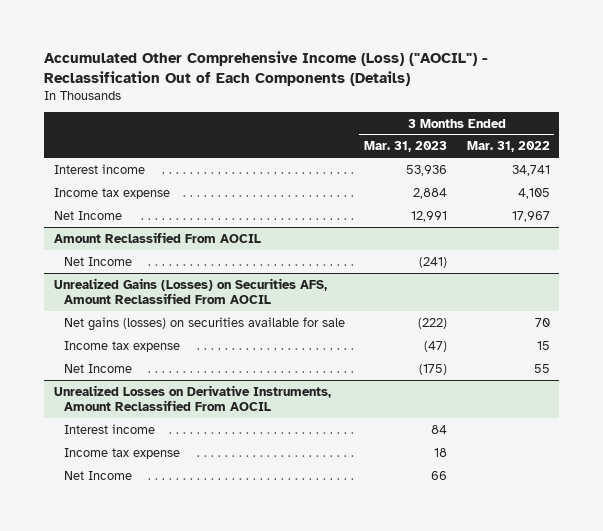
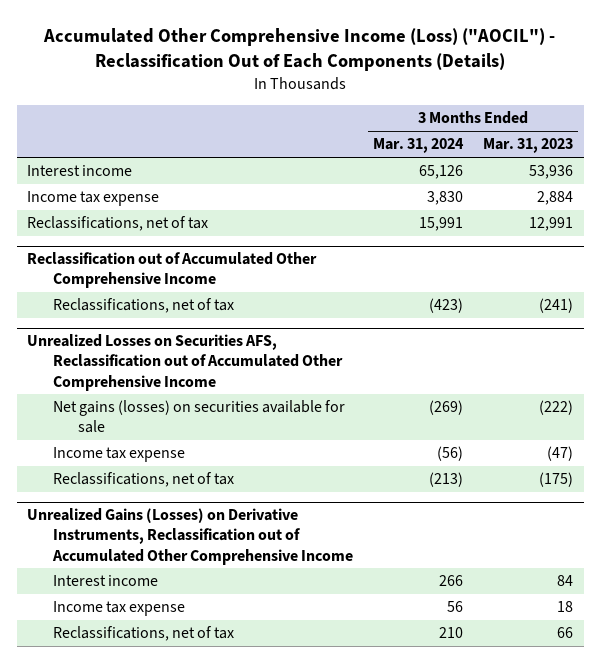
- | 3 Months Ended Mar. 31, 2023 | 3 Months Ended Mar. 31, 2022
+ | 3 Months Ended Mar. 31, 2024 | 3 Months Ended Mar. 31, 2023
- Net Income | 12,991 | 17,967
- Amount Reclassified From AOCIL
- Net Income | (241) |
- Unrealized Gains (Losses) on Securities AFS, Amount Reclassified From AOCIL
+ Reclassifications, net of tax | 15,991 | 12,991
+ Reclassification out of Accumulated Other Comprehensive Income
+ Reclassifications, net of tax | (423) | (241)
+ Unrealized Losses on Securities AFS, Reclassification out of Accumulated Other Comprehensive Income
- Net Income | (175) | 55
- Unrealized Losses on Derivative Instruments, Amount Reclassified From AOCIL
+ Reclassifications, net of tax | (213) | (175)
+ Unrealized Gains (Losses) on Derivative Instruments, Reclassification out of Accumulated Other Comprehensive Income
- Net Income | 66 |
+ Reclassifications, net of tax | 210 | 66

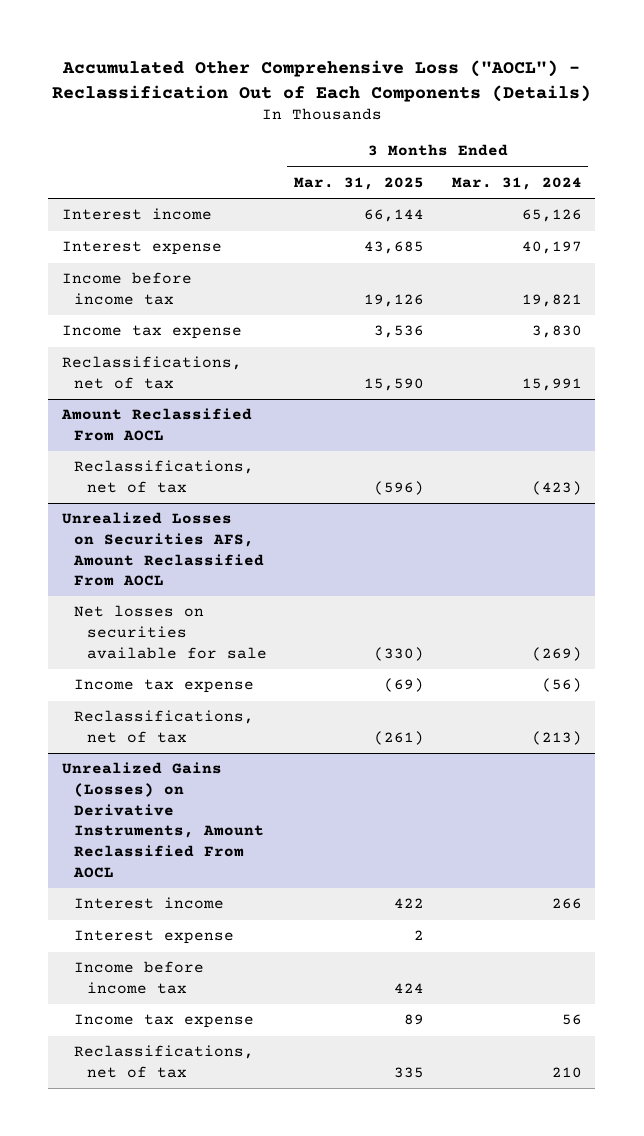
- Accumulated Other Comprehensive Income (Loss) ("AOCIL") - Reclassification Out of Each Components (Details)
+ Accumulated Other Comprehensive Loss ("AOCL") - Reclassification Out of Each Components (Details)
- | 3 Months Ended Mar. 31, 2024 | 3 Months Ended Mar. 31, 2023
+ | 3 Months Ended Mar. 31, 2025 | 3 Months Ended Mar. 31, 2024
+ Interest expense | 43,685 | 40,197
+ Income before income tax | 19,126 | 19,821
- Reclassification out of Accumulated Other Comprehensive Income
+ Amount Reclassified From AOCL
- Unrealized Losses on Securities AFS, Reclassification out of Accumulated Other Comprehensive Income
- Net gains (losses) on securities available for sale | (269) | (222)
+ Unrealized Losses on Securities AFS, Amount Reclassified From AOCL
+ Net losses on securities available for sale | (330) | (269)
- Unrealized Gains (Losses) on Derivative Instruments, Reclassification out of Accumulated Other Comprehensive Income
+ Unrealized Gains (Losses) on Derivative Instruments, Amount Reclassified From AOCL
+ Interest expense | 2 |
+ Income before income tax | 424 |

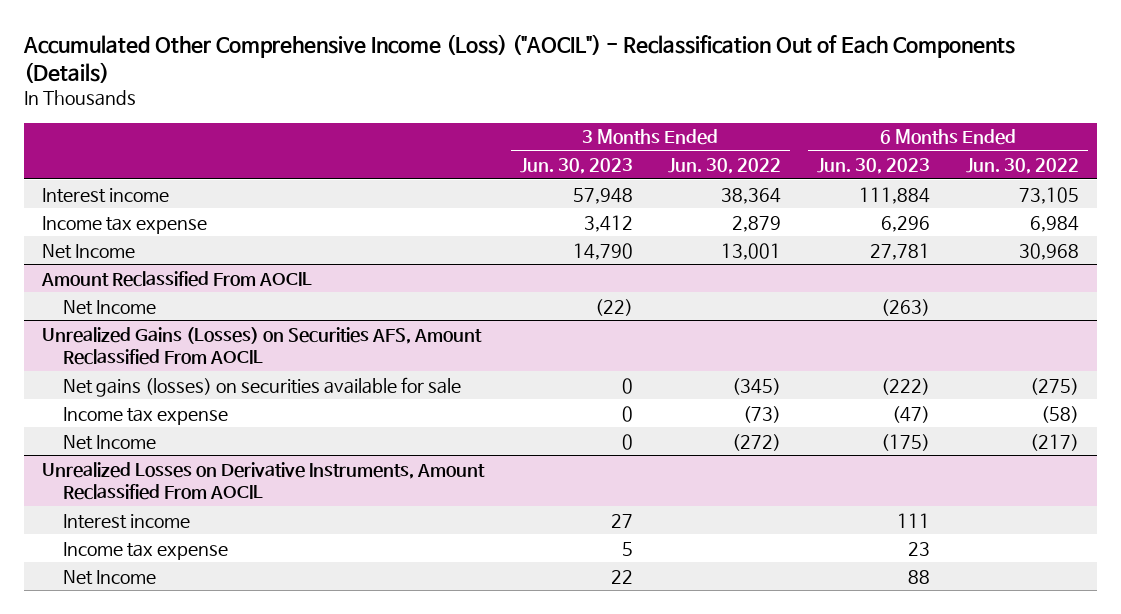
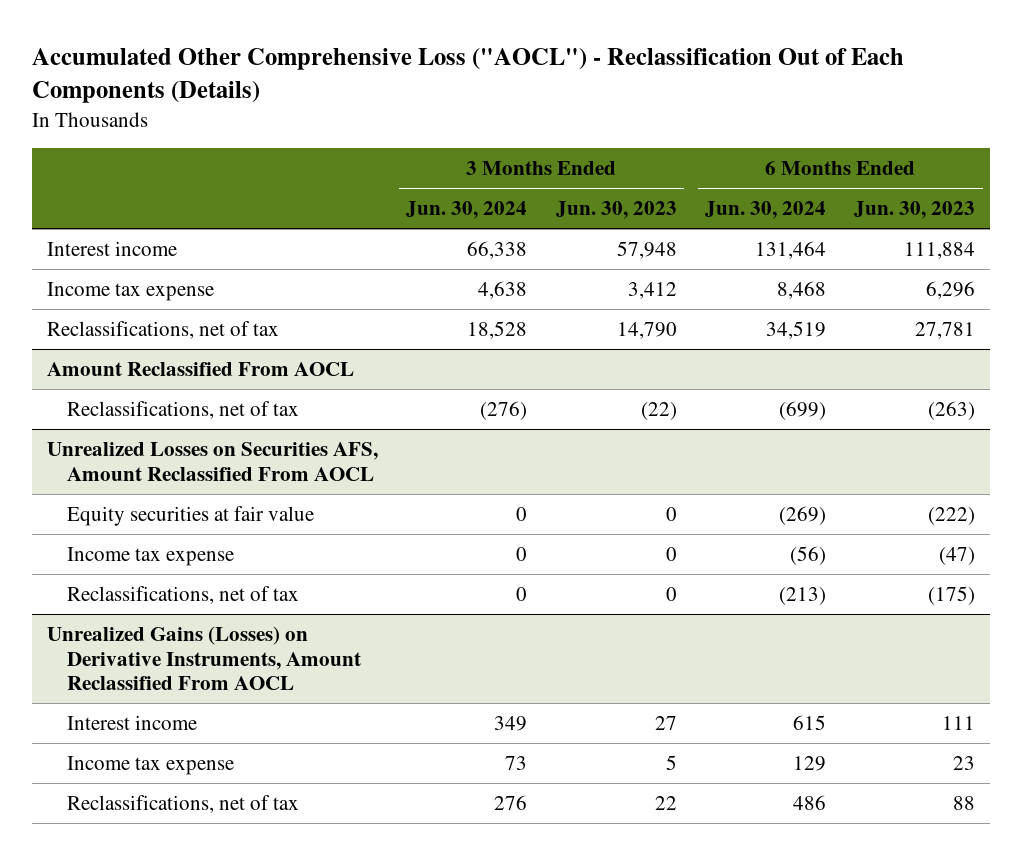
- Accumulated Other Comprehensive Income (Loss) ("AOCIL") - Reclassification Out of Each Components (Details)
+ Accumulated Other Comprehensive Loss ("AOCL") - Reclassification Out of Each Components (Details)
- | 3 Months Ended Jun. 30, 2023 | 3 Months Ended Jun. 30, 2022 | 6 Months Ended Jun. 30, 2023 | 6 Months Ended Jun. 30, 2022
+ | 3 Months Ended Jun. 30, 2024 | 3 Months Ended Jun. 30, 2023 | 6 Months Ended Jun. 30, 2024 | 6 Months Ended Jun. 30, 2023
- Net Income | 14,790 | 13,001 | 27,781 | 30,968
- Amount Reclassified From AOCIL
- Net Income | (22) | | (263) |
- Unrealized Gains (Losses) on Securities AFS, Amount Reclassified From AOCIL
- Net gains (losses) on securities available for sale | 0 | (345) | (222) | (275)
+ Reclassifications, net of tax | 18,528 | 14,790 | 34,519 | 27,781
+ Amount Reclassified From AOCL
+ Reclassifications, net of tax | (276) | (22) | (699) | (263)
+ Unrealized Losses on Securities AFS, Amount Reclassified From AOCL
+ Equity securities at fair value | 0 | 0 | (269) | (222)
- Net Income | 0 | (272) | (175) | (217)
- Unrealized Losses on Derivative Instruments, Amount Reclassified From AOCIL
+ Reclassifications, net of tax | 0 | 0 | (213) | (175)
+ Unrealized Gains (Losses) on Derivative Instruments, Amount Reclassified From AOCL
- Net Income | 22 | | 88 |
+ Reclassifications, net of tax | 276 | 22 | 486 | 88

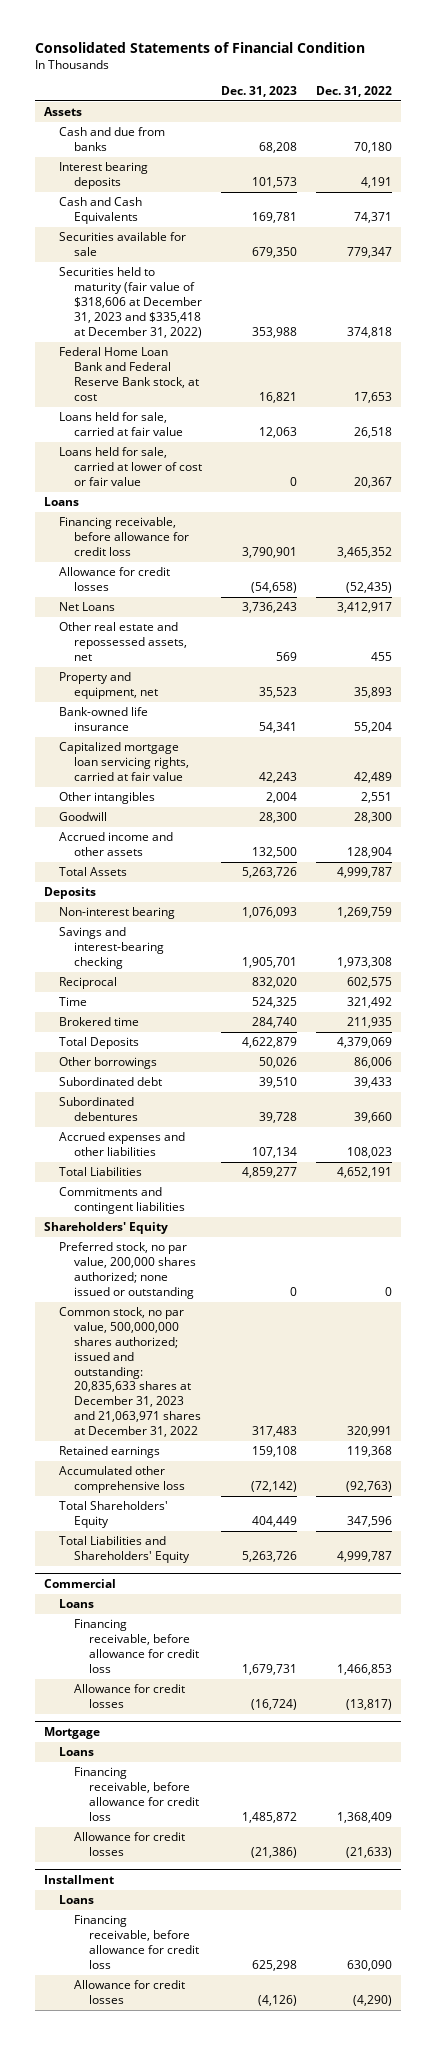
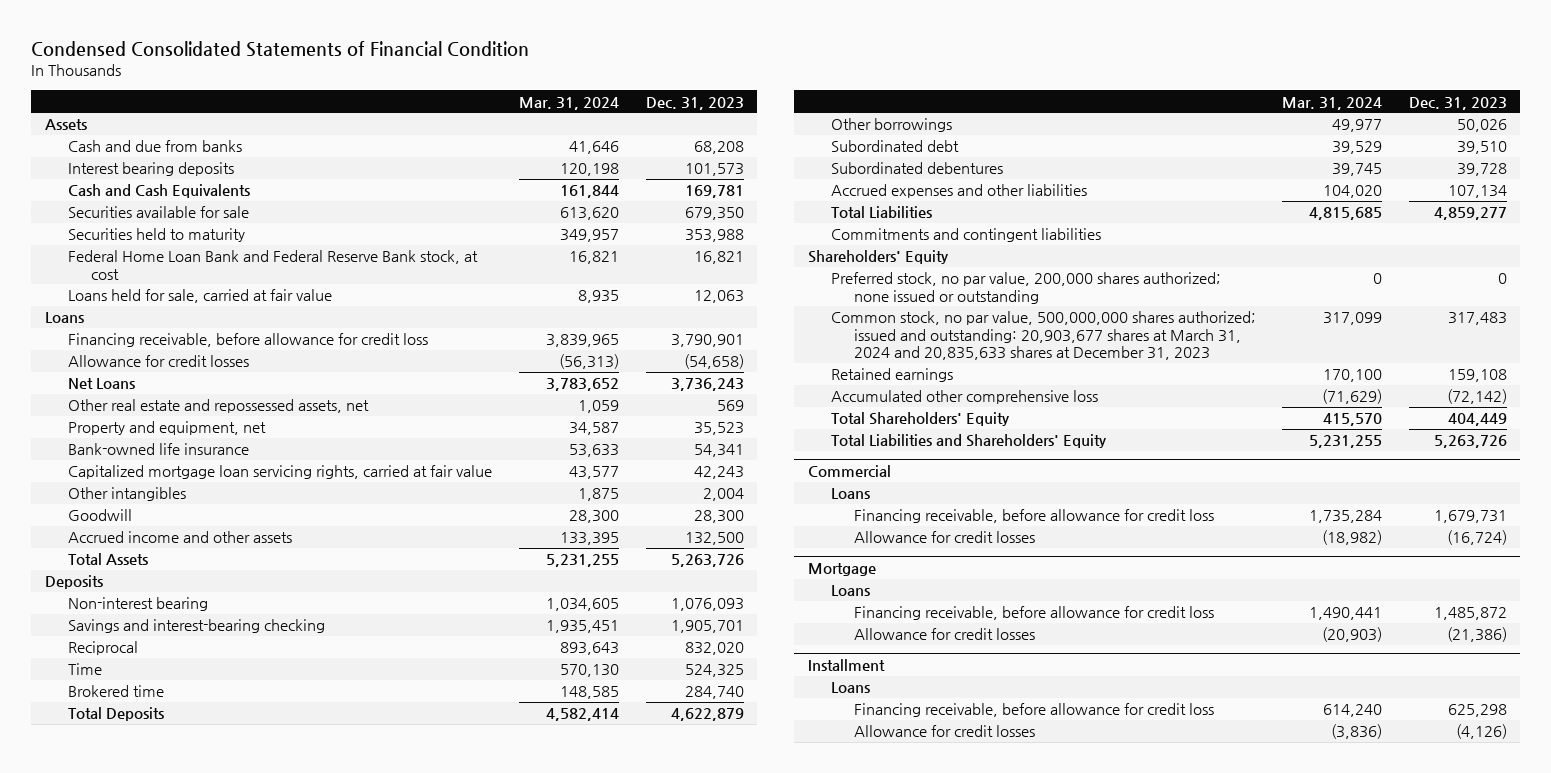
- Consolidated Statements of Financial Condition
+ Condensed Consolidated Statements of Financial Condition
- | Dec. 31, 2023 | Dec. 31, 2022
+ | Mar. 31, 2024 | Dec. 31, 2023
- Securities held to maturity (fair value of $318,606 at December 31, 2023 and $335,418 at December 31, 2022) | 353,988 | 374,818
+ Securities held to maturity | 349,957 | 353,988
- Loans held for sale, carried at lower of cost or fair value | 0 | 20,367
- Common stock, no par value, 500,000,000 shares authorized; issued and outstanding: 20,835,633 shares at December 31, 2023 and 21,063,971 shares at December 31, 2022 | 317,483 | 320,991
+ Common stock, no par value, 500,000,000 shares authorized; issued and outstanding: 20,903,677 shares at March 31, 2024 and 20,835,633 shares at December 31, 2023 | 317,099 | 317,483

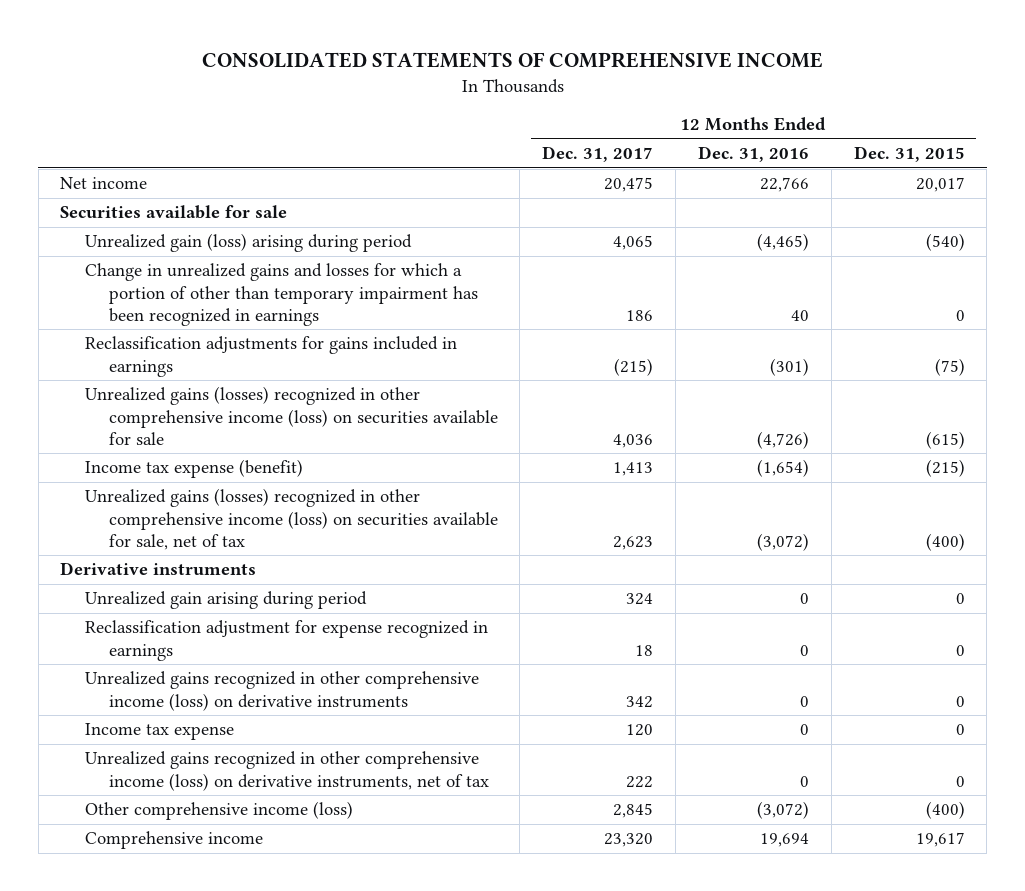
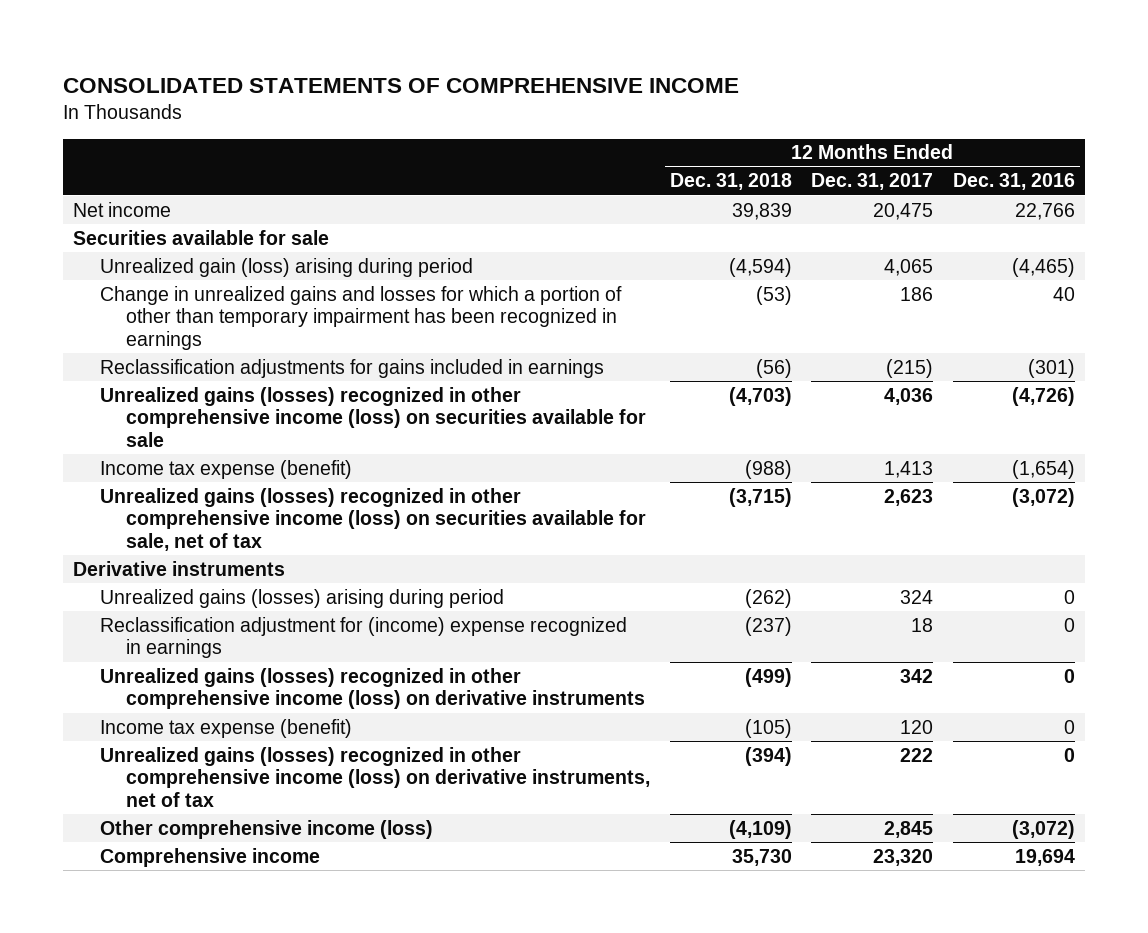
- | 12 Months Ended Dec. 31, 2017 | 12 Months Ended Dec. 31, 2016 | 12 Months Ended Dec. 31, 2015
+ | 12 Months Ended Dec. 31, 2018 | 12 Months Ended Dec. 31, 2017 | 12 Months Ended Dec. 31, 2016
- Unrealized gain arising during period | 324 | 0 | 0
- Reclassification adjustment for expense recognized in earnings | 18 | 0 | 0
- Unrealized gains recognized in other comprehensive income (loss) on derivative instruments | 342 | 0 | 0
- Income tax expense | 120 | 0 | 0
- Unrealized gains recognized in other comprehensive income (loss) on derivative instruments, net of tax | 222 | 0 | 0
+ Unrealized gains (losses) arising during period | (262) | 324 | 0
+ Reclassification adjustment for (income) expense recognized in earnings | (237) | 18 | 0
+ Unrealized gains (losses) recognized in other comprehensive income (loss) on derivative instruments | (499) | 342 | 0
+ Income tax expense (benefit) | (105) | 120 | 0
+ Unrealized gains (losses) recognized in other comprehensive income (loss) on derivative instruments, net of tax | (394) | 222 | 0

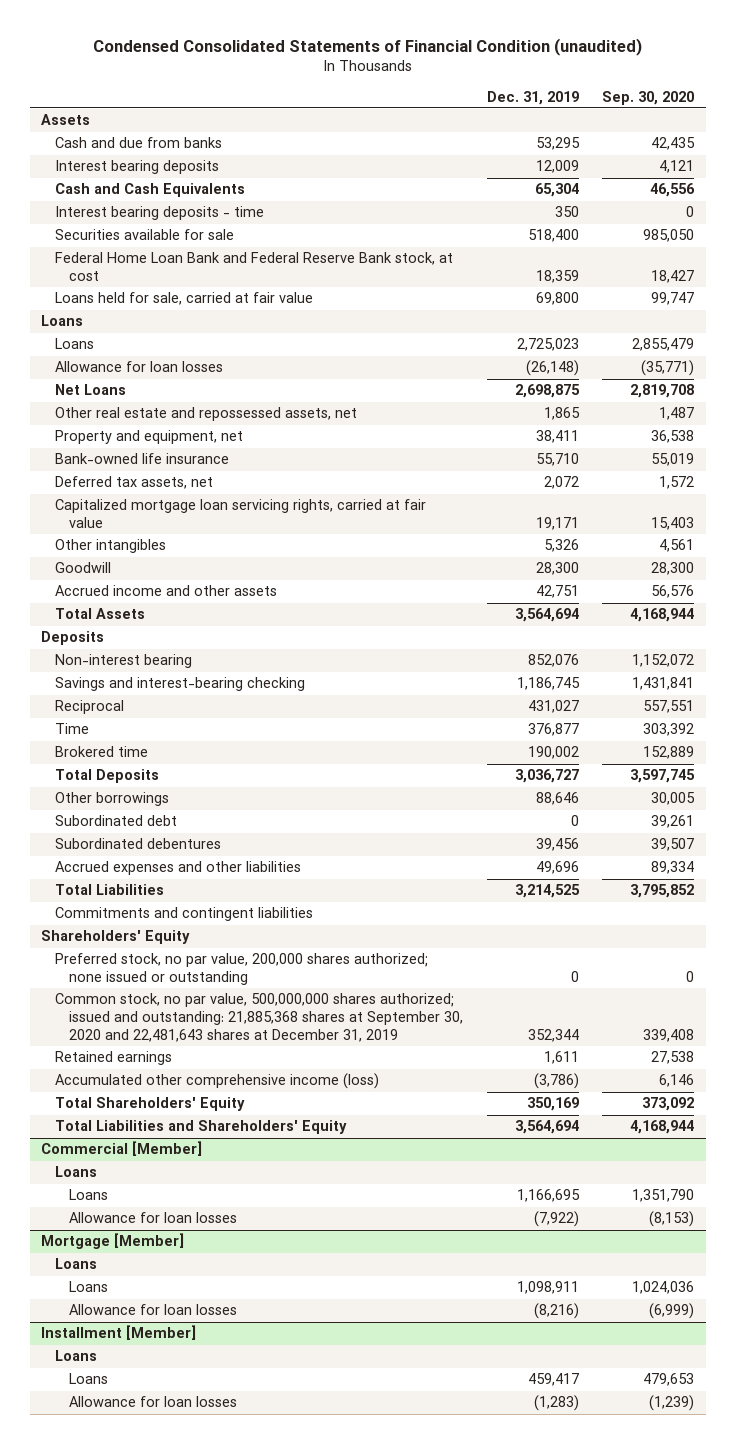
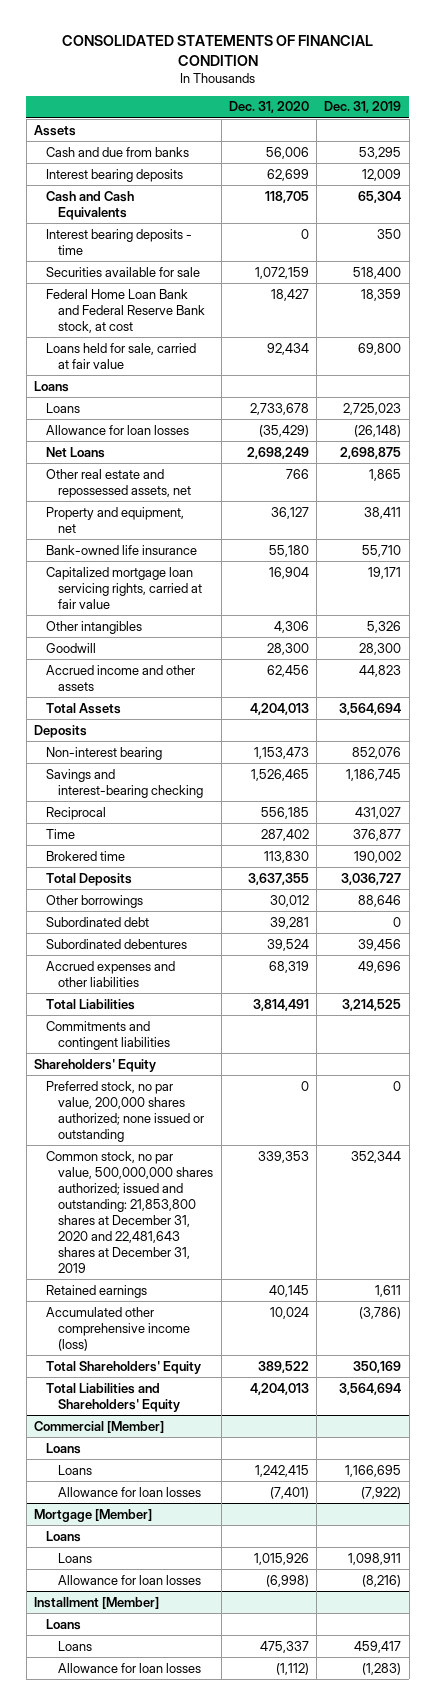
- Condensed Consolidated Statements of Financial Condition (unaudited)
+ CONSOLIDATED STATEMENTS OF FINANCIAL CONDITION
- | Dec. 31, 2019 | Sep. 30, 2020
+ | Dec. 31, 2020 | Dec. 31, 2019
- Deferred tax assets, net | 2,072 | 1,572
- Accrued income and other assets | 42,751 | 56,576
+ Accrued income and other assets | 62,456 | 44,823
- Common stock, no par value, 500,000,000 shares authorized; issued and outstanding: 21,885,368 shares at September 30, 2020 and 22,481,643 shares at December 31, 2019 | 352,344 | 339,408
+ Common stock, no par value, 500,000,000 shares authorized; issued and outstanding: 21,853,800 shares at December 31, 2020 and 22,481,643 shares at December 31, 2019 | 339,353 | 352,344

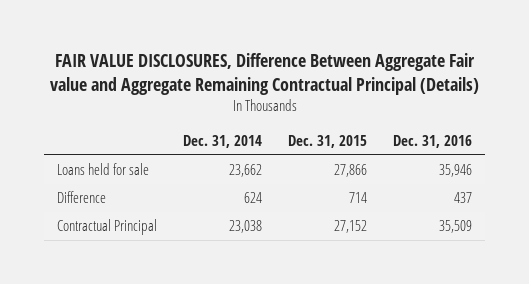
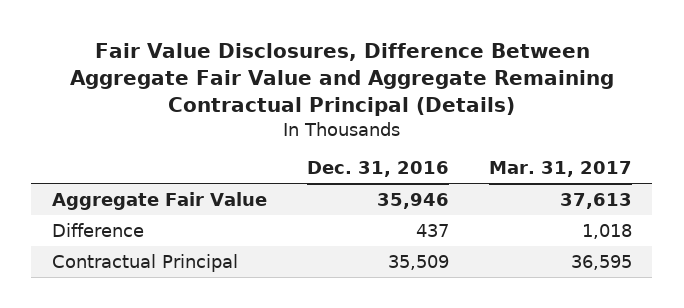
- FAIR VALUE DISCLOSURES, Difference Between Aggregate Fair value and Aggregate Remaining Contractual Principal (Details)
+ Fair Value Disclosures, Difference Between Aggregate Fair Value and Aggregate Remaining Contractual Principal (Details)
- | Dec. 31, 2014 | Dec. 31, 2015 | Dec. 31, 2016
+ | Dec. 31, 2016 | Mar. 31, 2017
- Loans held for sale | 23,662 | 27,866 | 35,946
+ Aggregate Fair Value | 35,946 | 37,613

